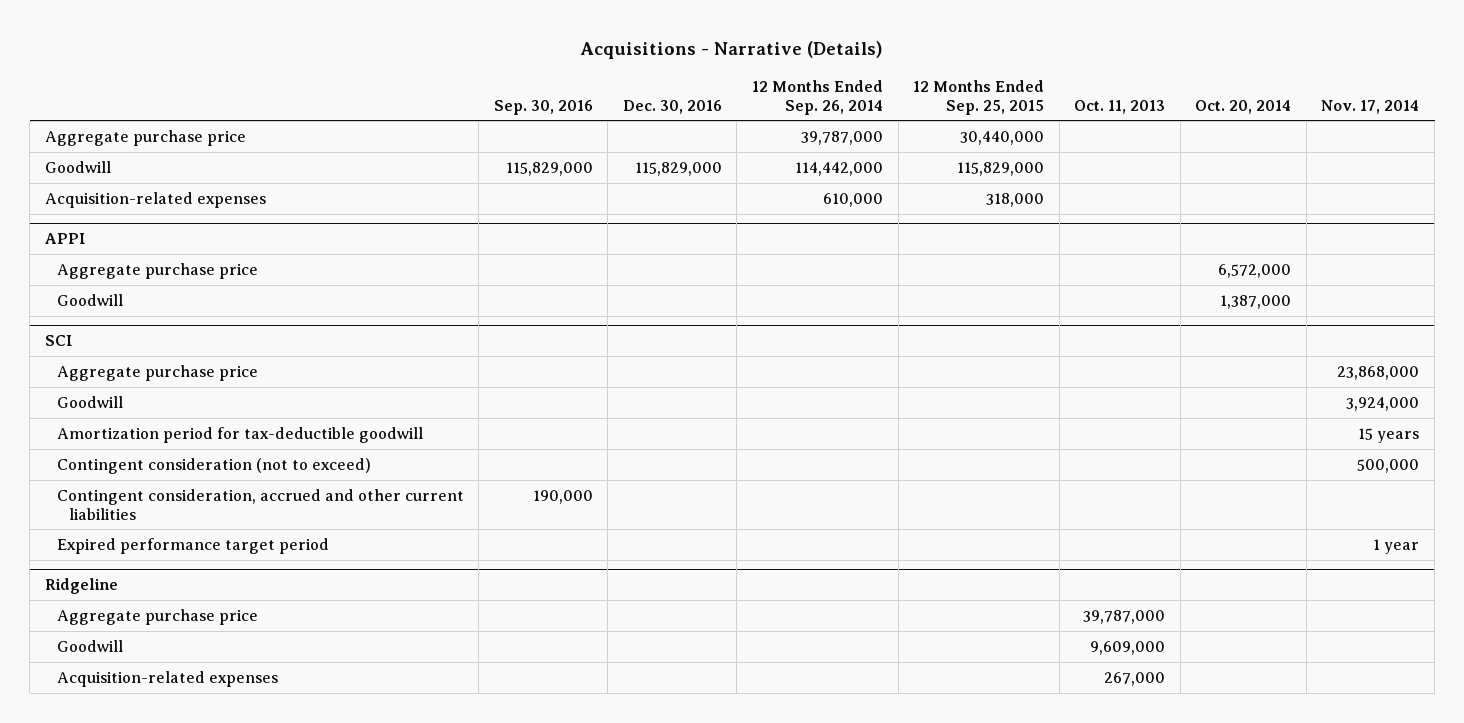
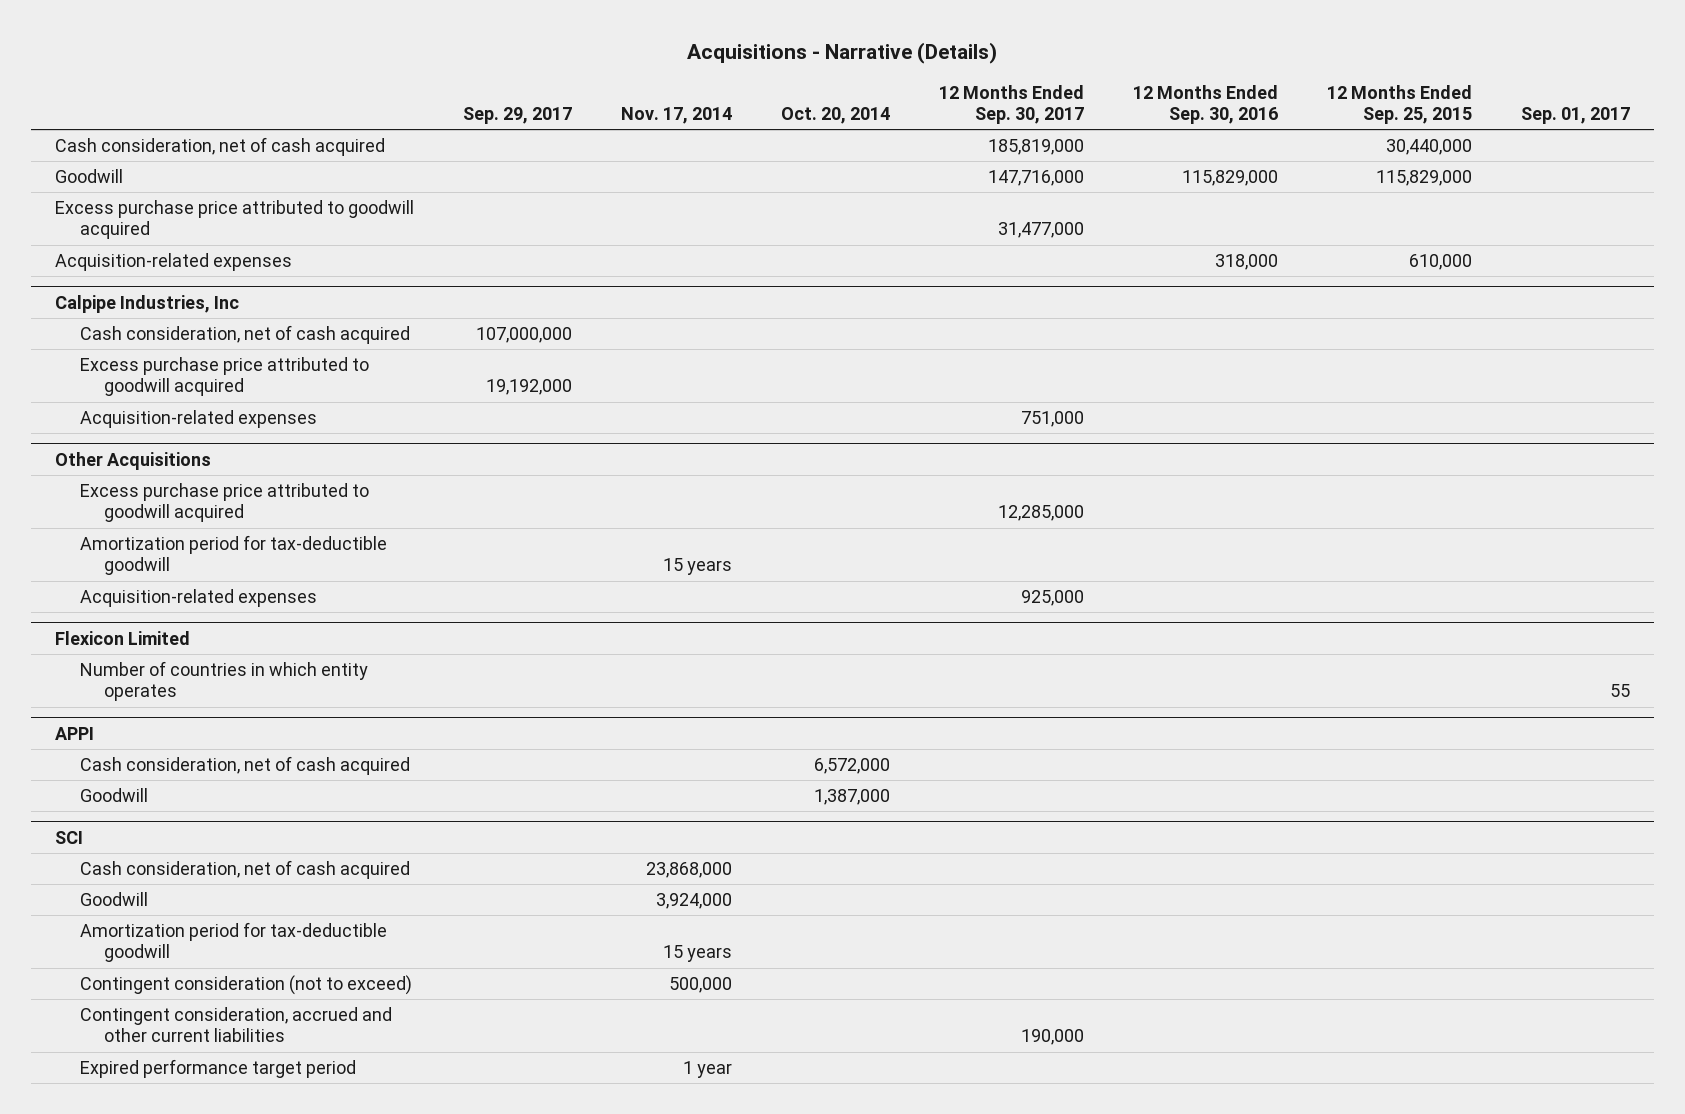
- | Sep. 30, 2016 | Dec. 30, 2016 | 12 Months Ended Sep. 26, 2014 | 12 Months Ended Sep. 25, 2015 | Oct. 11, 2013 | Oct. 20, 2014 | Nov. 17, 2014
+ | Sep. 29, 2017 | Nov. 17, 2014 | Oct. 20, 2014 | 12 Months Ended Sep. 30, 2017 | 12 Months Ended Sep. 30, 2016 | 12 Months Ended Sep. 25, 2015 | Sep. 01, 2017
- Aggregate purchase price | | | 39,787,000 | 30,440,000 | | |
+ Cash consideration, net of cash acquired | | | | 185,819,000 | | 30,440,000 |
- Acquisition-related expenses | | | 610,000 | 318,000 | | |
+ Excess purchase price attributed to goodwill acquired | | | | 31,477,000 | | |
+ Acquisition-related expenses | | | | | 318,000 | 610,000 |
+ Calpipe Industries, Inc
+ Cash consideration, net of cash acquired | 107,000,000 | | | | | |
+ Excess purchase price attributed to goodwill acquired | 19,192,000 | | | | | |
+ Acquisition-related expenses | | | | 751,000 | | |
+ Other Acquisitions
+ Excess purchase price attributed to goodwill acquired | | | | 12,285,000 | | |
+ Amortization period for tax-deductible goodwill | | 15 years | | | | |
+ Acquisition-related expenses | | | | 925,000 | | |
+ Flexicon Limited
+ Number of countries in which entity operates | | | | | | | 55
@ APPI
- Aggregate purchase price | | | | | | 6,572,000 |
+ Cash consideration, net of cash acquired | | | 6,572,000 | | | |
@ SCI
- Aggregate purchase price | | | | | | | 23,868,000
+ Cash consideration, net of cash acquired | | 23,868,000 | | | | |
- Ridgeline
- Aggregate purchase price | | | | | 39,787,000 | |
- Goodwill | | | | | 9,609,000 | |
- Acquisition-related expenses | | | | | 267,000 | |

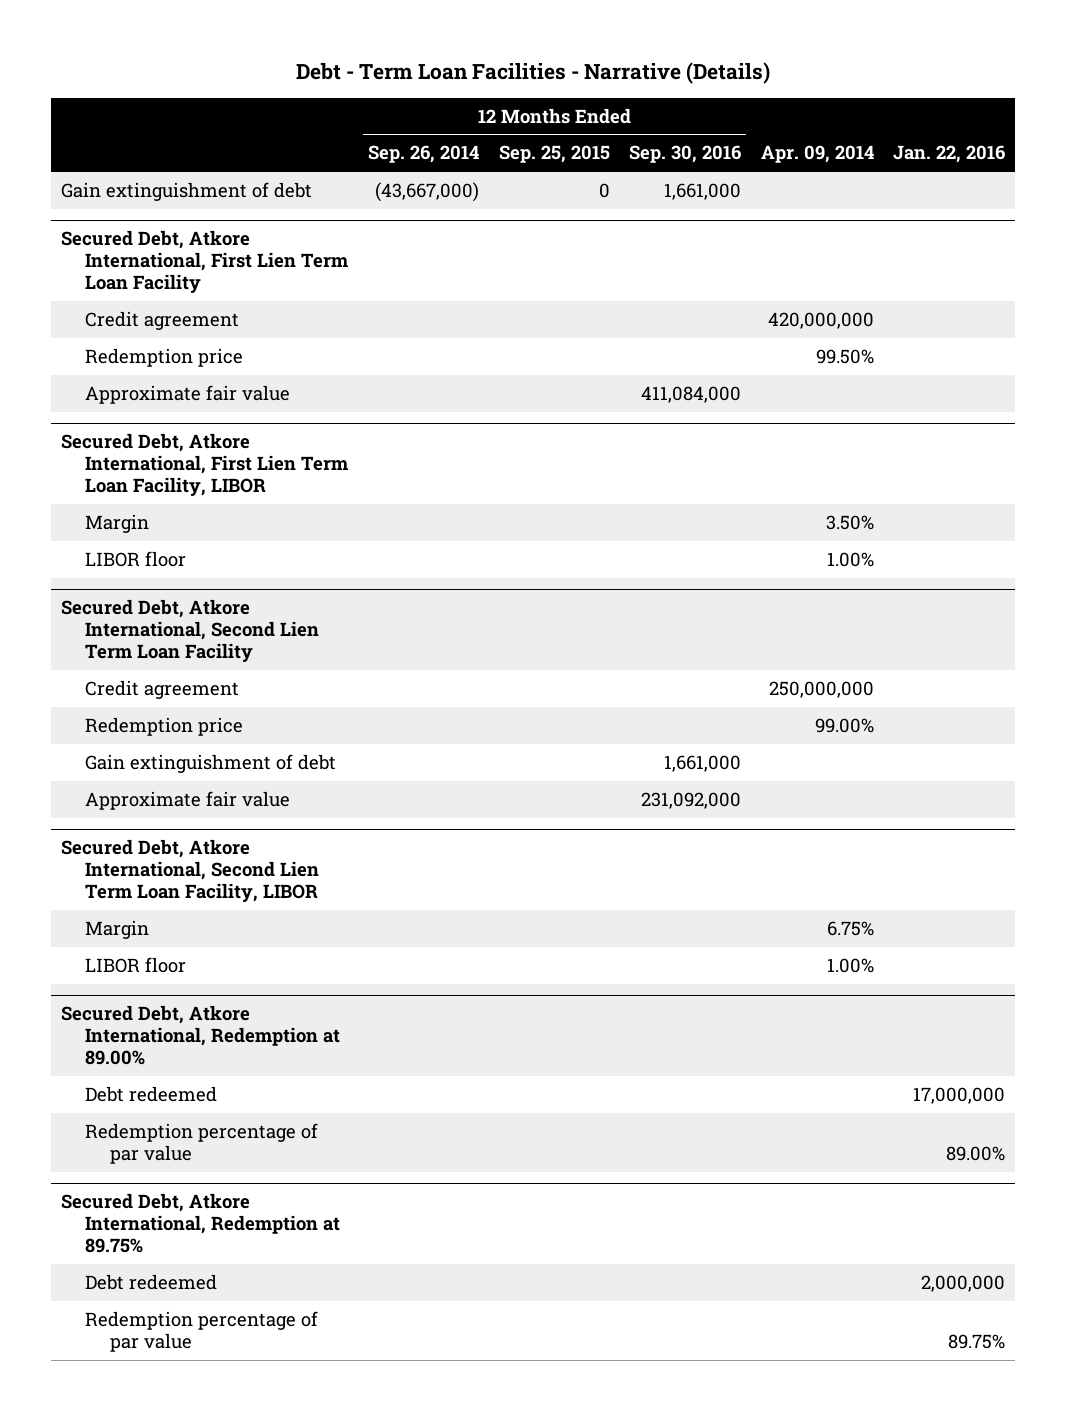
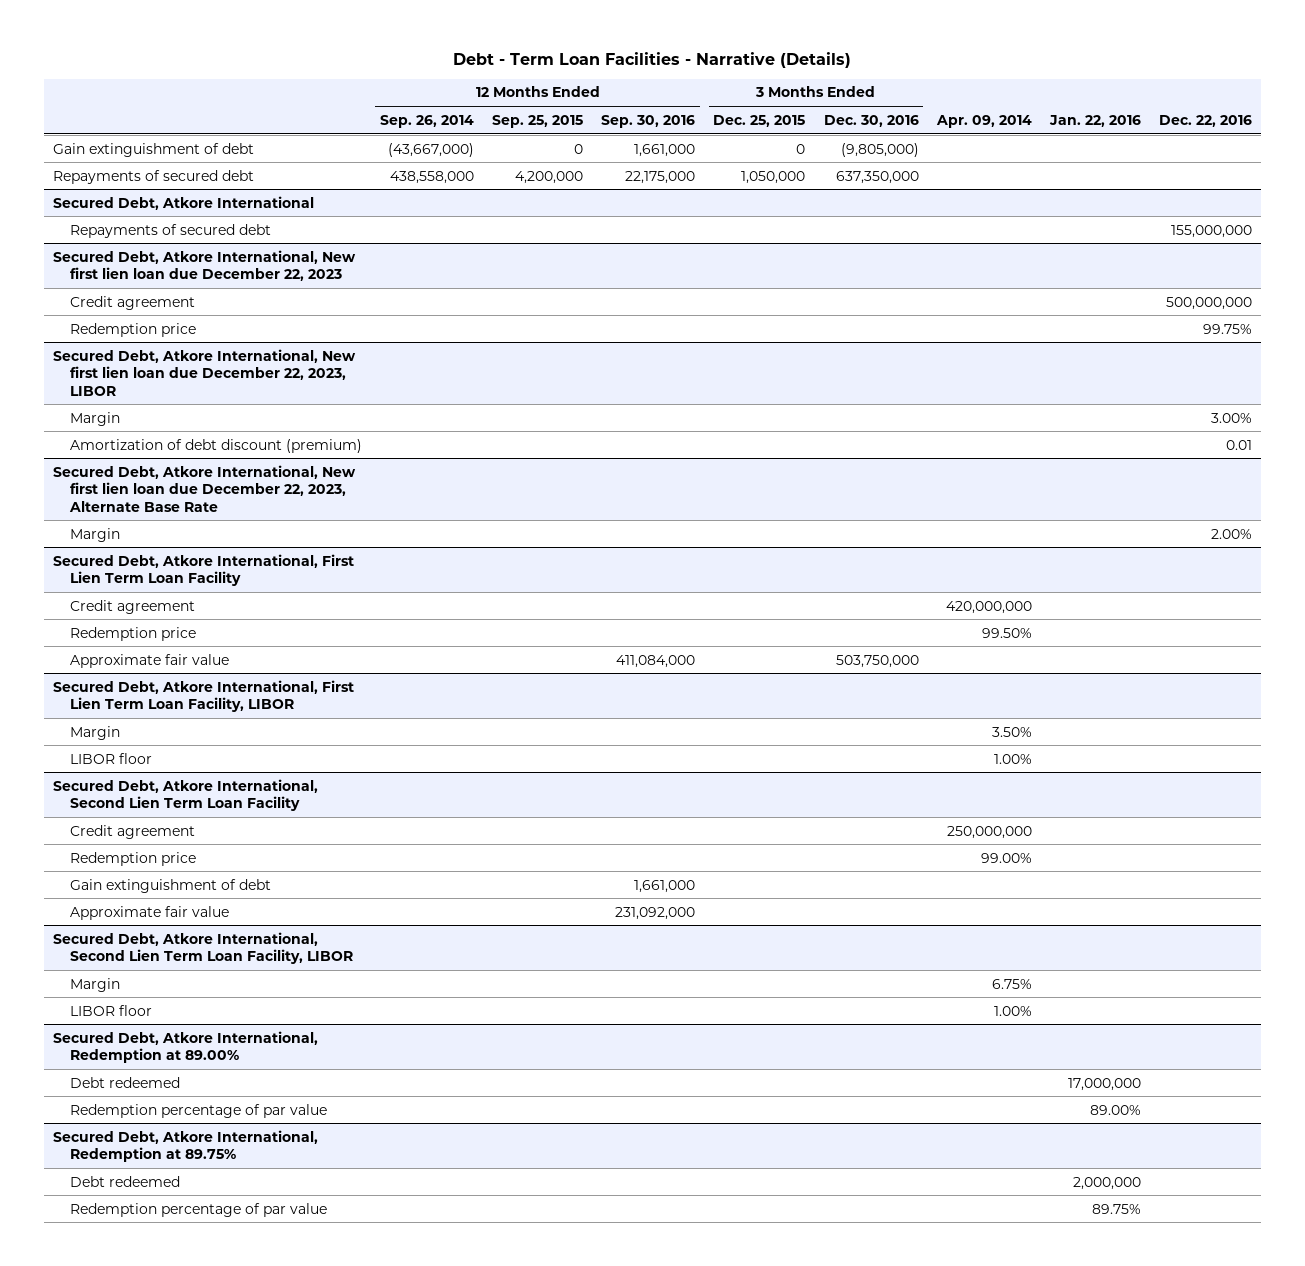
- | 12 Months Ended Sep. 26, 2014 | 12 Months Ended Sep. 25, 2015 | 12 Months Ended Sep. 30, 2016 | Apr. 09, 2014 | Jan. 22, 2016
+ | 12 Months Ended Sep. 26, 2014 | 12 Months Ended Sep. 25, 2015 | 12 Months Ended Sep. 30, 2016 | 3 Months Ended Dec. 25, 2015 | 3 Months Ended Dec. 30, 2016 | Apr. 09, 2014 | Jan. 22, 2016 | Dec. 22, 2016
+ Repayments of secured debt | 438,558,000 | 4,200,000 | 22,175,000 | 1,050,000 | 637,350,000 | | |
+ Secured Debt, Atkore International
+ Repayments of secured debt | | | | | | | | 155,000,000
+ Secured Debt, Atkore International, New first lien loan due December 22, 2023
+ Credit agreement | | | | | | | | 500,000,000
+ Redemption price | | | | | | | | 99.75%
+ Secured Debt, Atkore International, New first lien loan due December 22, 2023, LIBOR
+ Margin | | | | | | | | 3.00%
+ Amortization of debt discount (premium) | | | | | | | | 0.01
+ Secured Debt, Atkore International, New first lien loan due December 22, 2023, Alternate Base Rate
+ Margin | | | | | | | | 2.00%

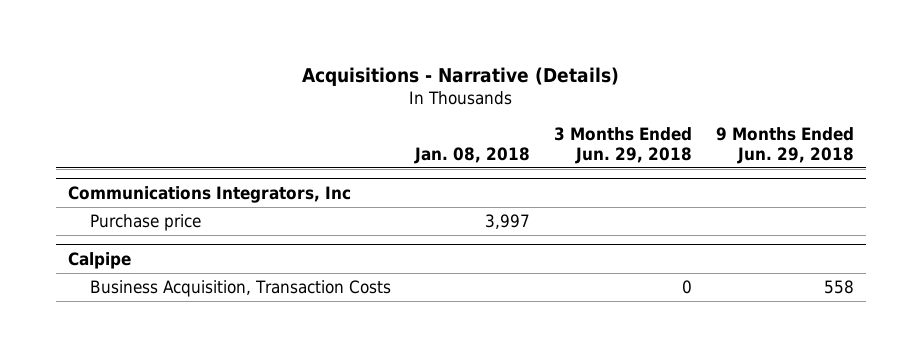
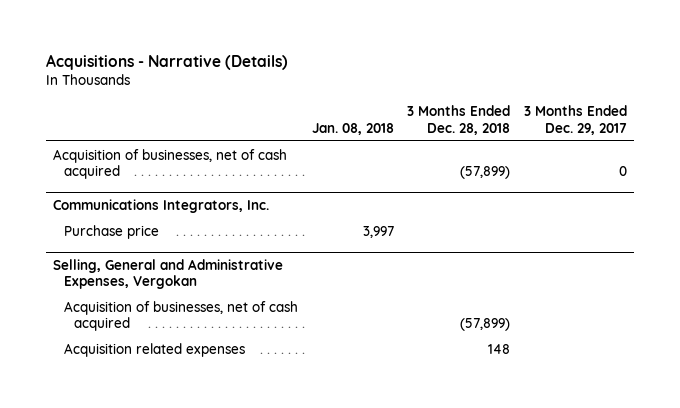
- | Jan. 08, 2018 | 3 Months Ended Jun. 29, 2018 | 9 Months Ended Jun. 29, 2018
+ | Jan. 08, 2018 | 3 Months Ended Dec. 28, 2018 | 3 Months Ended Dec. 29, 2017
- Communications Integrators, Inc
+ Acquisition of businesses, net of cash acquired | | (57,899) | 0
+ Communications Integrators, Inc.
- Calpipe
- Business Acquisition, Transaction Costs | | 0 | 558
+ Selling, General and Administrative Expenses, Vergokan
+ Acquisition of businesses, net of cash acquired | | (57,899) |
+ Acquisition related expenses | | 148 |

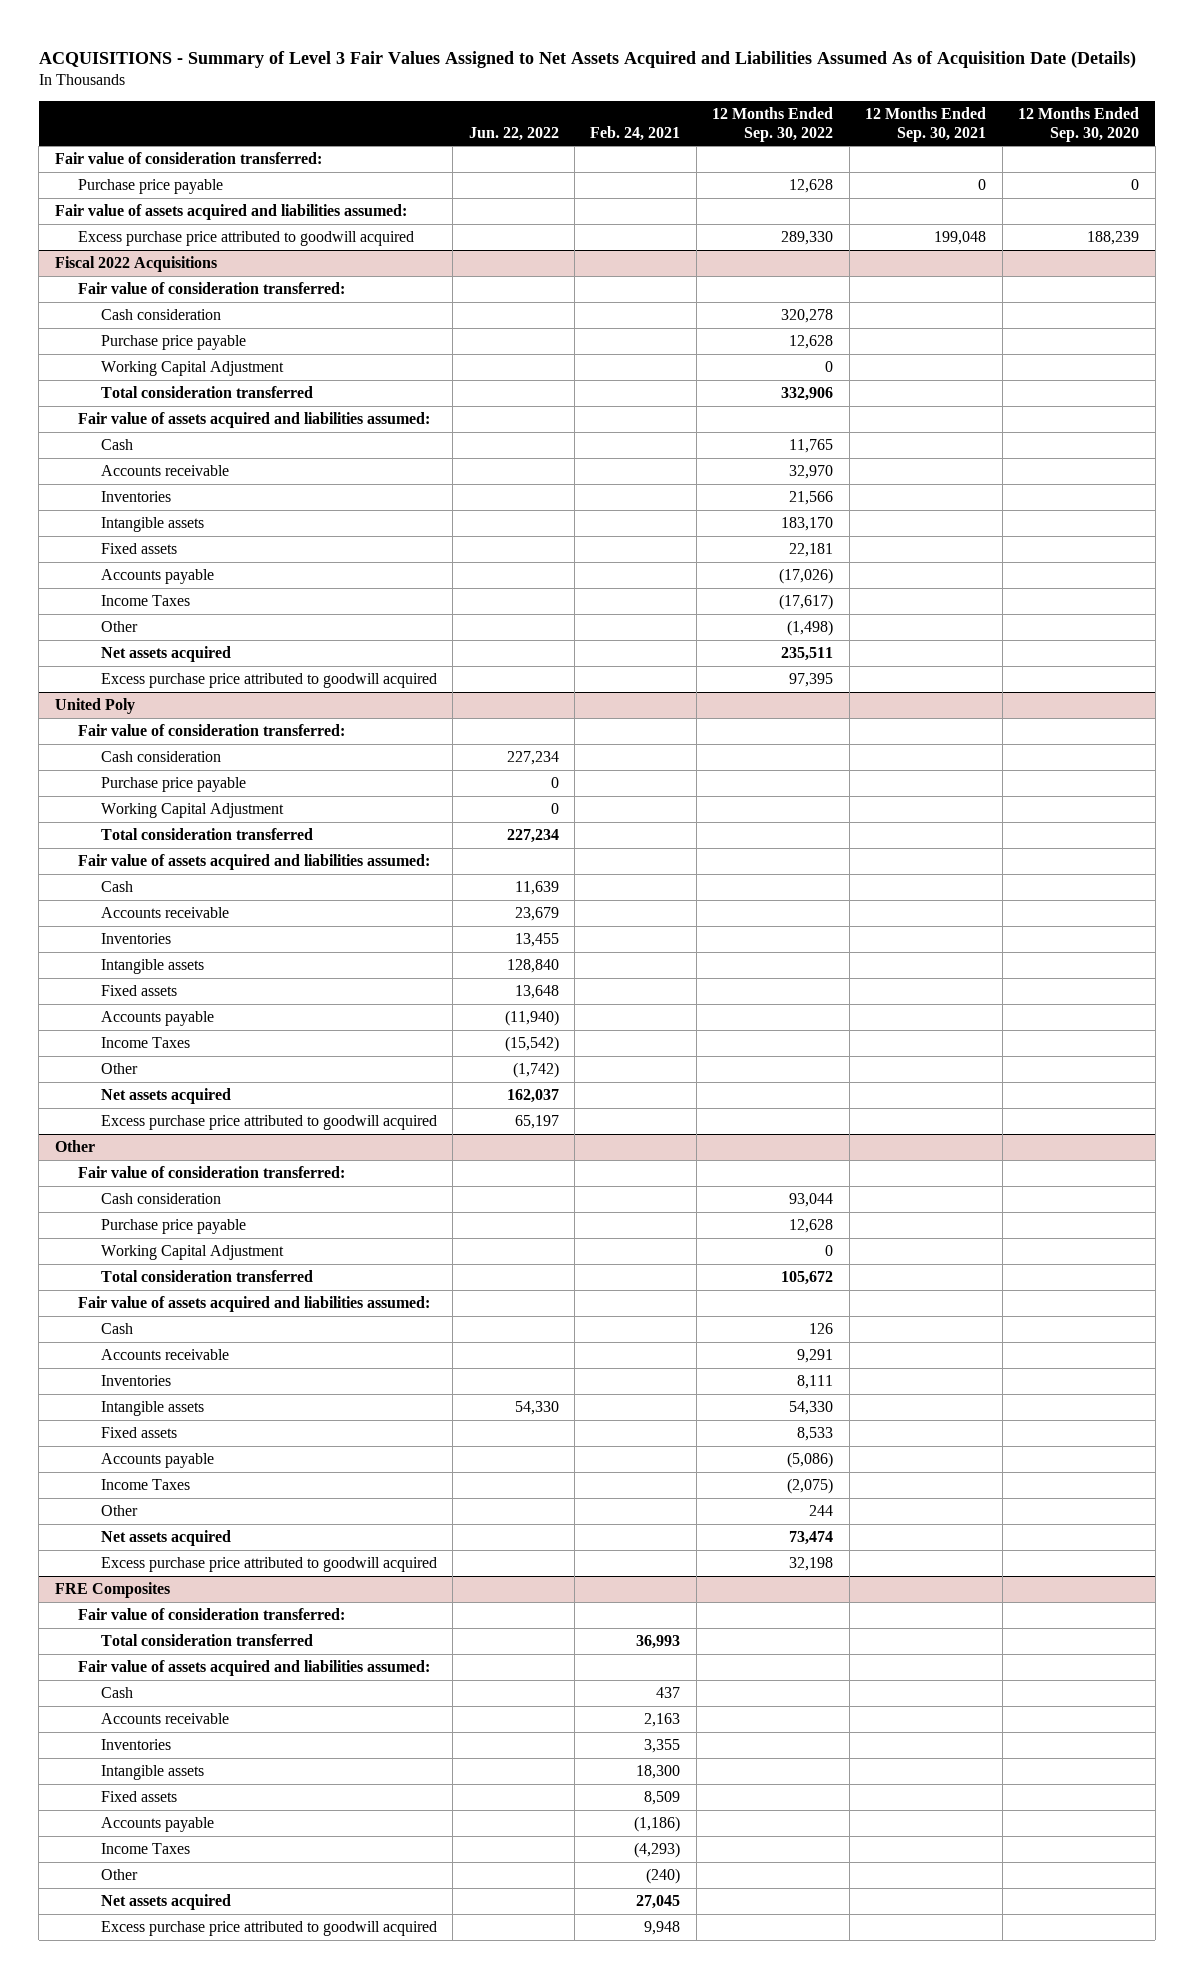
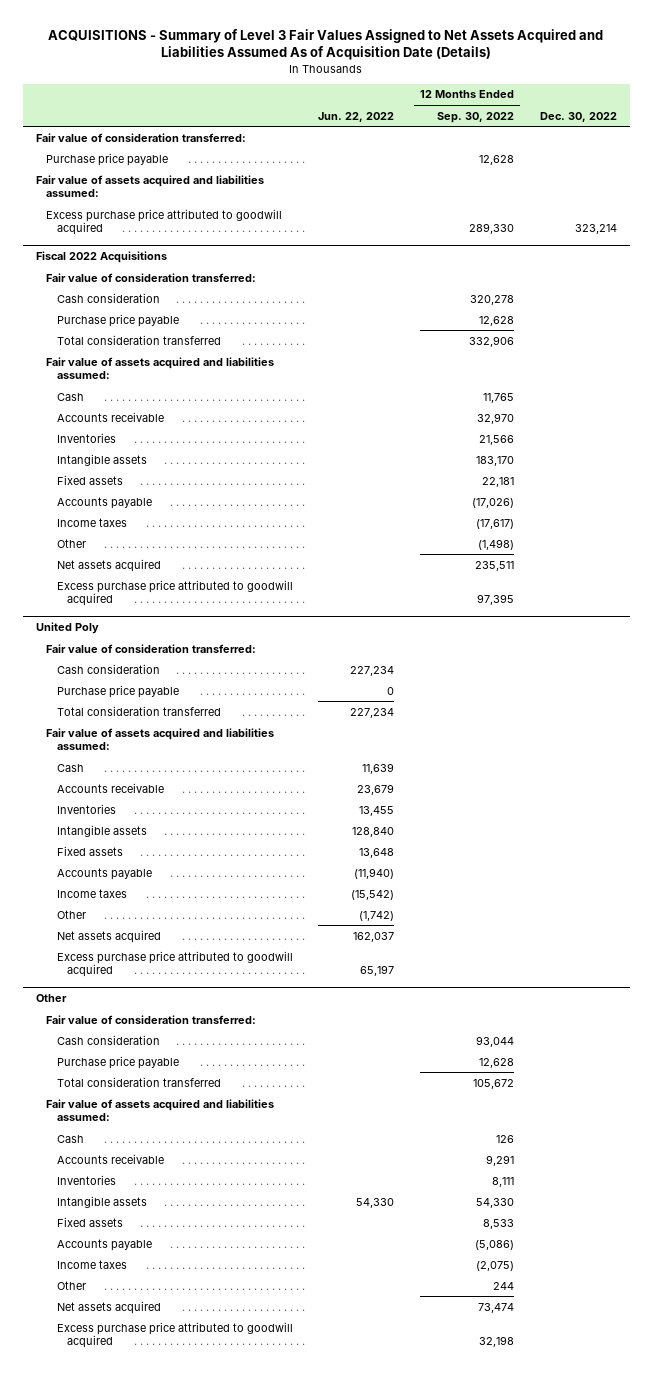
- | Jun. 22, 2022 | Feb. 24, 2021 | 12 Months Ended Sep. 30, 2022 | 12 Months Ended Sep. 30, 2021 | 12 Months Ended Sep. 30, 2020
+ | Jun. 22, 2022 | 12 Months Ended Sep. 30, 2022 | Dec. 30, 2022
@ Fiscal 2022 Acquisitions
- Working Capital Adjustment | | | 0 | |
- Income Taxes | | | (17,617) | |
+ Income taxes | | (17,617) |
@ United Poly
- Working Capital Adjustment | 0 | | | |
- Income Taxes | (15,542) | | | |
+ Income taxes | (15,542) | |
@ Other
- Working Capital Adjustment | | | 0 | |
- Income Taxes | | | (2,075) | |
+ Income taxes | | (2,075) |
- FRE Composites
- Fair value of consideration transferred:
- Total consideration transferred | | 36,993 | | |
- Fair value of assets acquired and liabilities assumed:
- Cash | | 437 | | |
- Accounts receivable | | 2,163 | | |
- Inventories | | 3,355 | | |
- Intangible assets | | 18,300 | | |
- Fixed assets | | 8,509 | | |
- Accounts payable | | (1,186) | | |
- Income Taxes | | (4,293) | | |
- Other | | (240) | | |
- Net assets acquired | | 27,045 | | |
- Excess purchase price attributed to goodwill acquired | | 9,948 | | |

